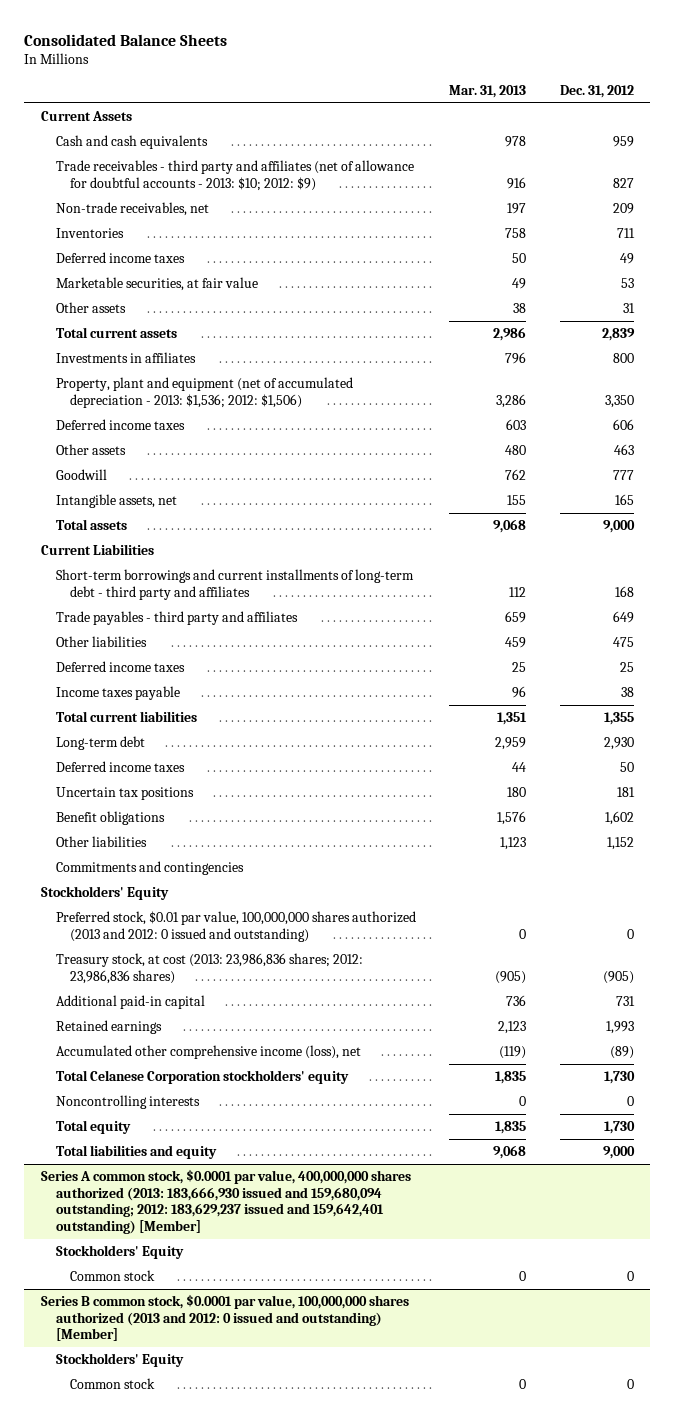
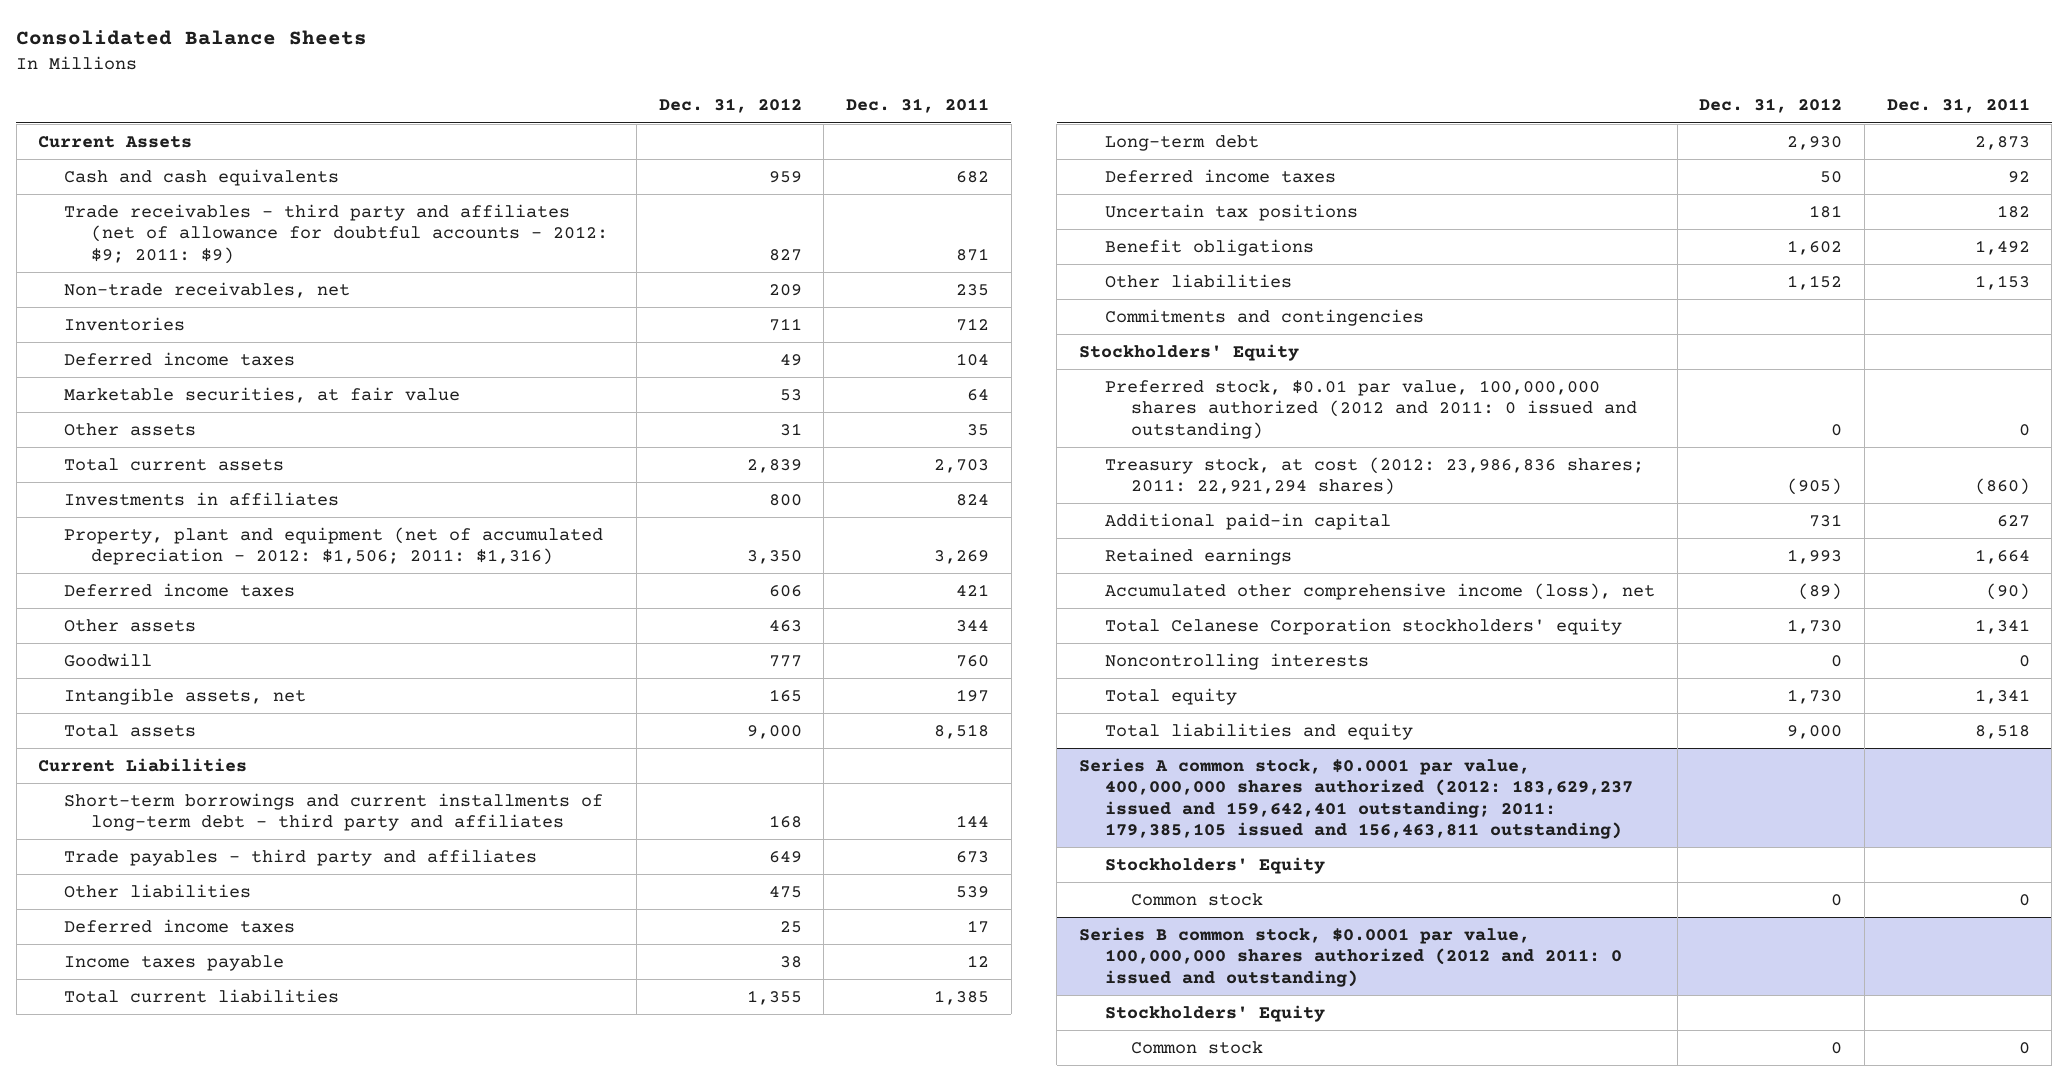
- | Mar. 31, 2013 | Dec. 31, 2012
+ | Dec. 31, 2012 | Dec. 31, 2011
- Trade receivables - third party and affiliates (net of allowance for doubtful accounts - 2013: $10; 2012: $9) | 916 | 827
+ Trade receivables - third party and affiliates (net of allowance for doubtful accounts - 2012: $9; 2011: $9) | 827 | 871
- Property, plant and equipment (net of accumulated depreciation - 2013: $1,536; 2012: $1,506) | 3,286 | 3,350
+ Property, plant and equipment (net of accumulated depreciation - 2012: $1,506; 2011: $1,316) | 3,350 | 3,269
- Preferred stock, $0.01 par value, 100,000,000 shares authorized (2013 and 2012: 0 issued and outstanding) | 0 | 0
- Treasury stock, at cost (2013: 23,986,836 shares; 2012: 23,986,836 shares) | (905) | (905)
+ Preferred stock, $0.01 par value, 100,000,000 shares authorized (2012 and 2011: 0 issued and outstanding) | 0 | 0
+ Treasury stock, at cost (2012: 23,986,836 shares; 2011: 22,921,294 shares) | (905) | (860)
- Series A common stock, $0.0001 par value, 400,000,000 shares authorized (2013: 183,666,930 issued and 159,680,094 outstanding; 2012: 183,629,237 issued and 159,642,401 outstanding) [Member]
+ Series A common stock, $0.0001 par value, 400,000,000 shares authorized (2012: 183,629,237 issued and 159,642,401 outstanding; 2011: 179,385,105 issued and 156,463,811 outstanding)
- Series B common stock, $0.0001 par value, 100,000,000 shares authorized (2013 and 2012: 0 issued and outstanding) [Member]
+ Series B common stock, $0.0001 par value, 100,000,000 shares authorized (2012 and 2011: 0 issued and outstanding)

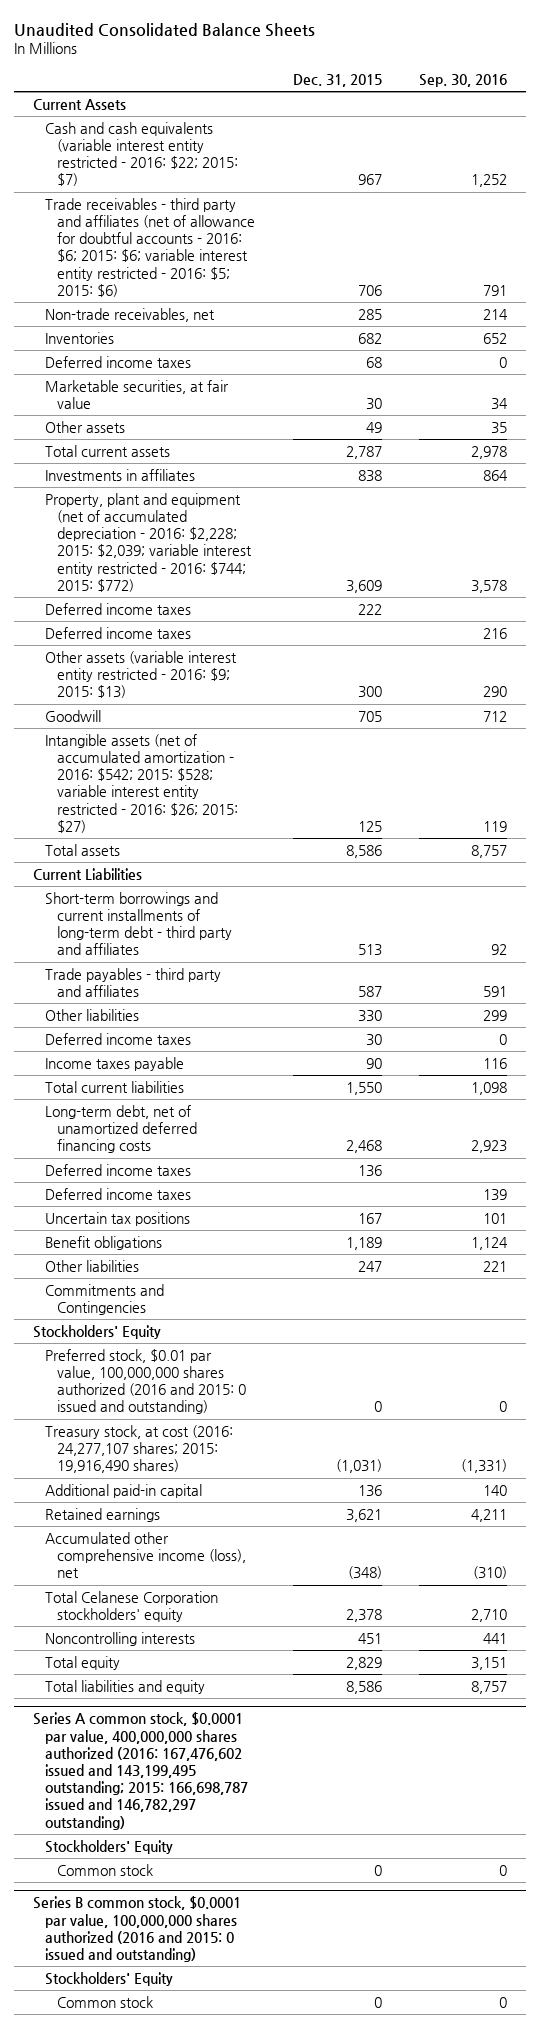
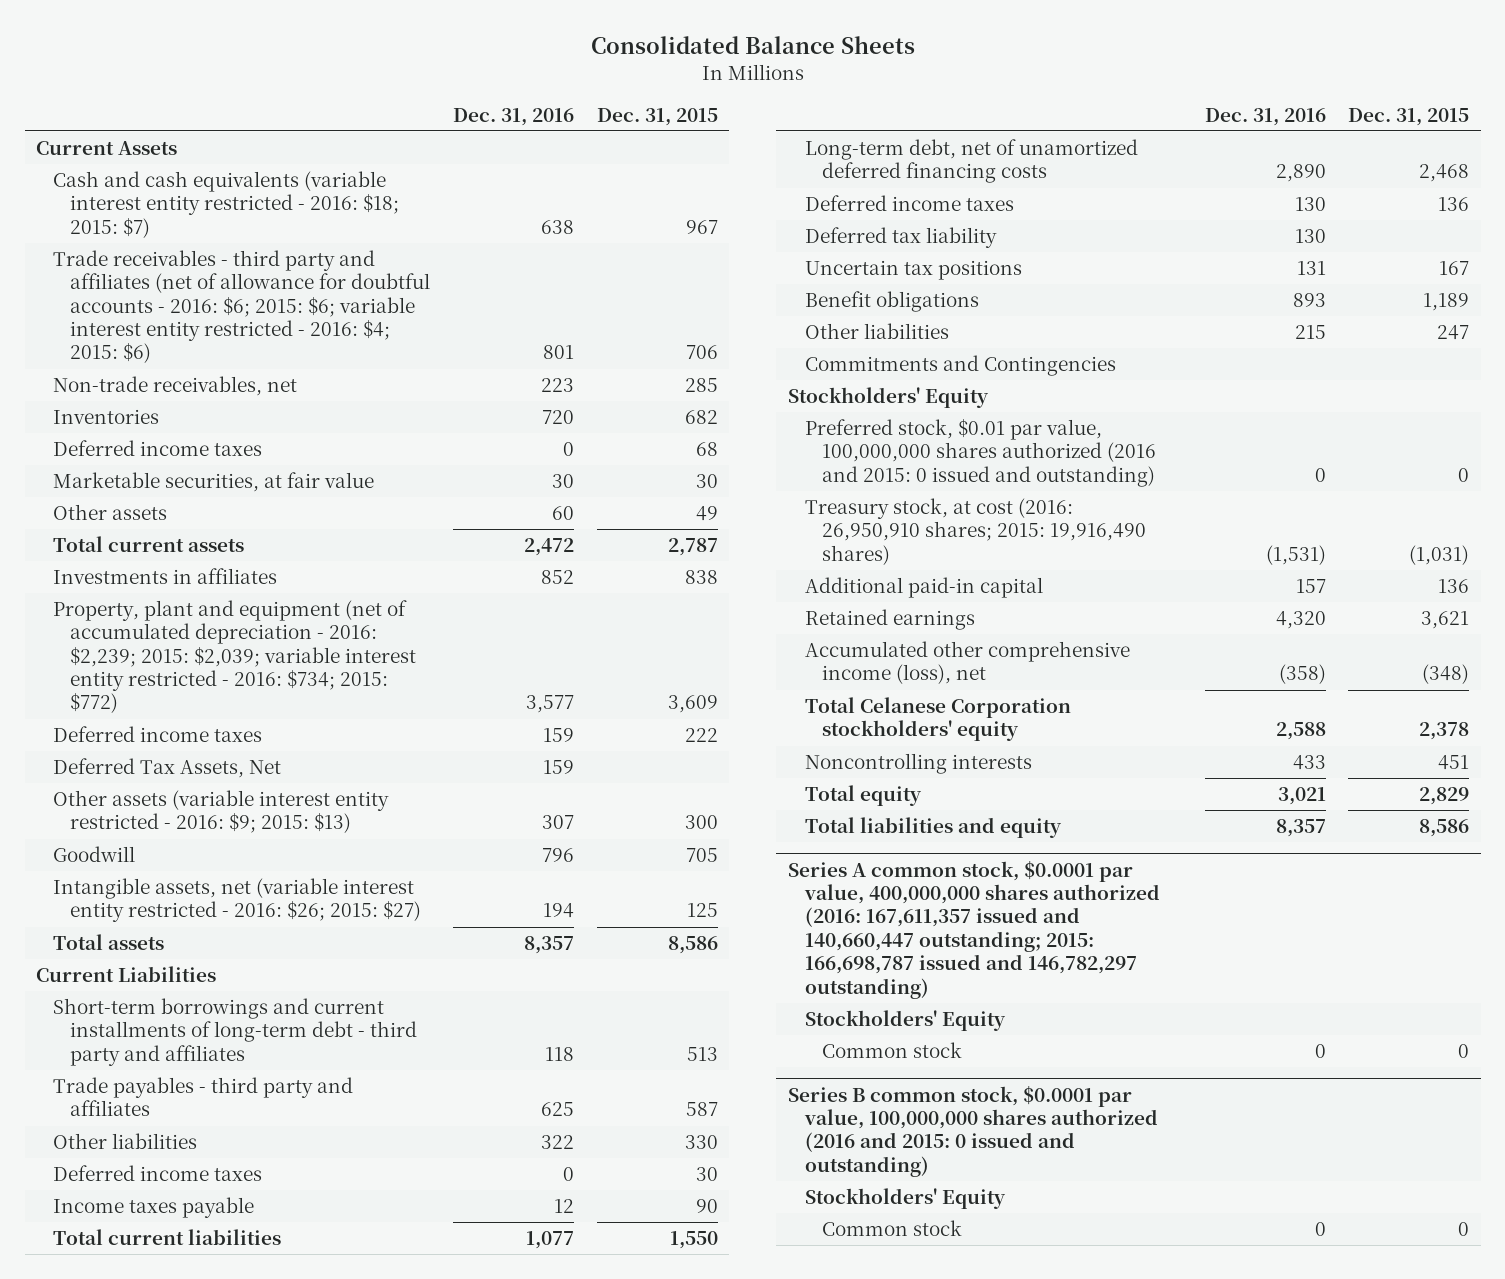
- Unaudited Consolidated Balance Sheets
+ Consolidated Balance Sheets
- | Dec. 31, 2015 | Sep. 30, 2016
+ | Dec. 31, 2016 | Dec. 31, 2015
- Cash and cash equivalents (variable interest entity restricted - 2016: $22; 2015: $7) | 967 | 1,252
- Trade receivables - third party and affiliates (net of allowance for doubtful accounts - 2016: $6; 2015: $6; variable interest entity restricted - 2016: $5; 2015: $6) | 706 | 791
+ Cash and cash equivalents (variable interest entity restricted - 2016: $18; 2015: $7) | 638 | 967
+ Trade receivables - third party and affiliates (net of allowance for doubtful accounts - 2016: $6; 2015: $6; variable interest entity restricted - 2016: $4; 2015: $6) | 801 | 706
- Property, plant and equipment (net of accumulated depreciation - 2016: $2,228; 2015: $2,039; variable interest entity restricted - 2016: $744; 2015: $772) | 3,609 | 3,578
+ Property, plant and equipment (net of accumulated depreciation - 2016: $2,239; 2015: $2,039; variable interest entity restricted - 2016: $734; 2015: $772) | 3,577 | 3,609
- Deferred income taxes | | 216
+ Deferred Tax Assets, Net | 159 |
- Intangible assets (net of accumulated amortization - 2016: $542; 2015: $528; variable interest entity restricted - 2016: $26; 2015: $27) | 125 | 119
+ Intangible assets, net (variable interest entity restricted - 2016: $26; 2015: $27) | 194 | 125
- Deferred income taxes | | 139
+ Deferred tax liability | 130 |
- Treasury stock, at cost (2016: 24,277,107 shares; 2015: 19,916,490 shares) | (1,031) | (1,331)
+ Treasury stock, at cost (2016: 26,950,910 shares; 2015: 19,916,490 shares) | (1,531) | (1,031)
- Series A common stock, $0.0001 par value, 400,000,000 shares authorized (2016: 167,476,602 issued and 143,199,495 outstanding; 2015: 166,698,787 issued and 146,782,297 outstanding)
+ Series A common stock, $0.0001 par value, 400,000,000 shares authorized (2016: 167,611,357 issued and 140,660,447 outstanding; 2015: 166,698,787 issued and 146,782,297 outstanding)

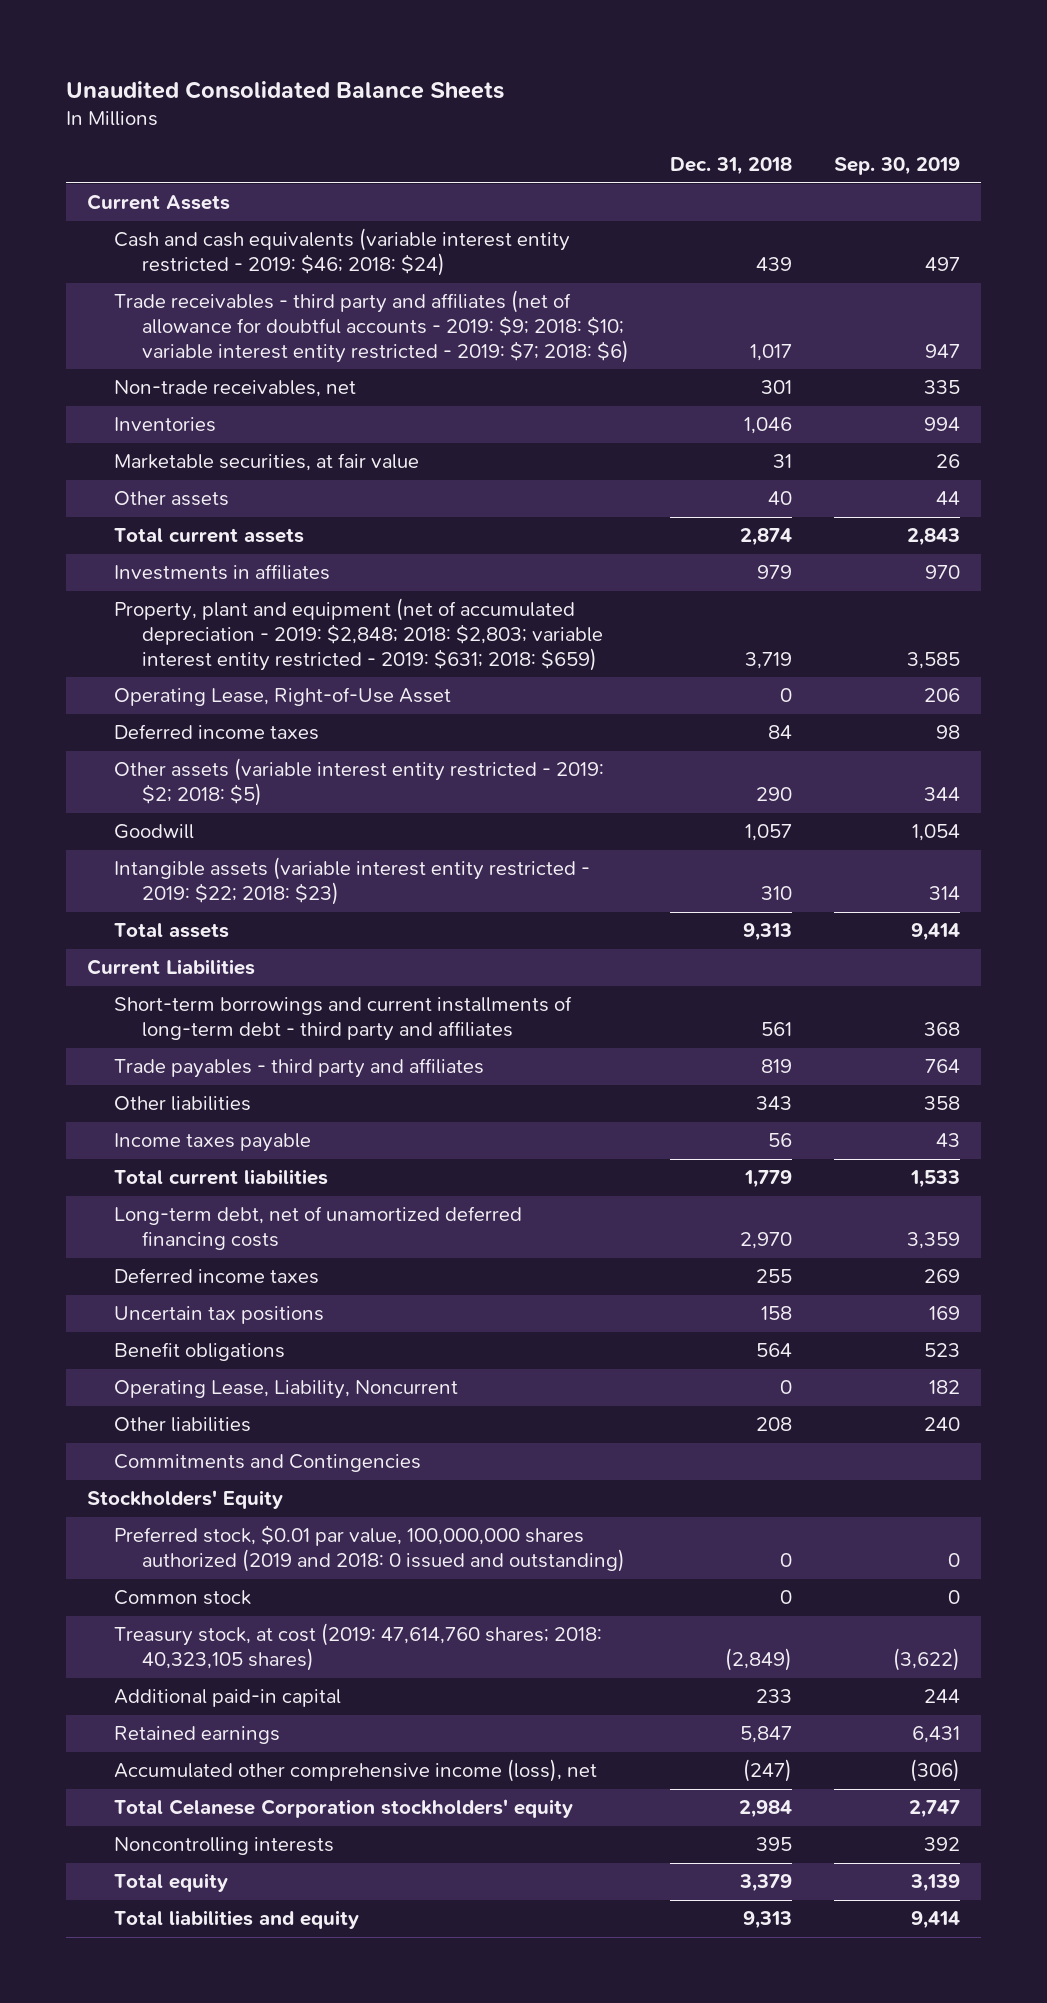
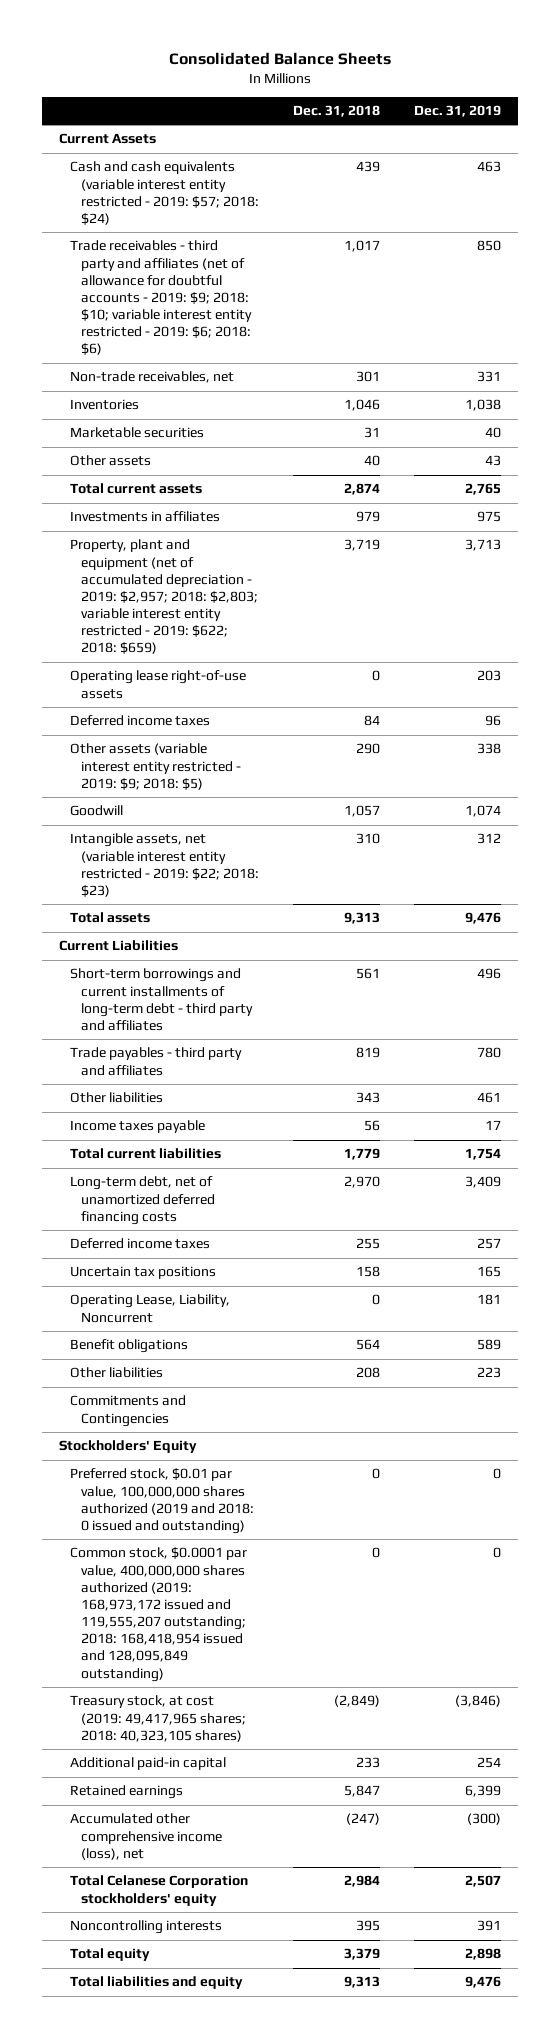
- Unaudited Consolidated Balance Sheets
+ Consolidated Balance Sheets
- | Dec. 31, 2018 | Sep. 30, 2019
+ | Dec. 31, 2018 | Dec. 31, 2019
- Cash and cash equivalents (variable interest entity restricted - 2019: $46; 2018: $24) | 439 | 497
- Trade receivables - third party and affiliates (net of allowance for doubtful accounts - 2019: $9; 2018: $10; variable interest entity restricted - 2019: $7; 2018: $6) | 1,017 | 947
+ Cash and cash equivalents (variable interest entity restricted - 2019: $57; 2018: $24) | 439 | 463
+ Trade receivables - third party and affiliates (net of allowance for doubtful accounts - 2019: $9; 2018: $10; variable interest entity restricted - 2019: $6; 2018: $6) | 1,017 | 850
- Marketable securities, at fair value | 31 | 26
+ Marketable securities | 31 | 40
- Property, plant and equipment (net of accumulated depreciation - 2019: $2,848; 2018: $2,803; variable interest entity restricted - 2019: $631; 2018: $659) | 3,719 | 3,585
- Operating Lease, Right-of-Use Asset | 0 | 206
+ Property, plant and equipment (net of accumulated depreciation - 2019: $2,957; 2018: $2,803; variable interest entity restricted - 2019: $622; 2018: $659) | 3,719 | 3,713
+ Operating lease right-of-use assets | 0 | 203
- Other assets (variable interest entity restricted - 2019: $2; 2018: $5) | 290 | 344
+ Other assets (variable interest entity restricted - 2019: $9; 2018: $5) | 290 | 338
- Intangible assets (variable interest entity restricted - 2019: $22; 2018: $23) | 310 | 314
+ Intangible assets, net (variable interest entity restricted - 2019: $22; 2018: $23) | 310 | 312
moved down: Benefit obligations | 564 | 589
- Common stock | 0 | 0
- Treasury stock, at cost (2019: 47,614,760 shares; 2018: 40,323,105 shares) | (2,849) | (3,622)
+ Common stock, $0.0001 par value, 400,000,000 shares authorized (2019: 168,973,172 issued and 119,555,207 outstanding; 2018: 168,418,954 issued and 128,095,849 outstanding) | 0 | 0
+ Treasury stock, at cost (2019: 49,417,965 shares; 2018: 40,323,105 shares) | (2,849) | (3,846)

